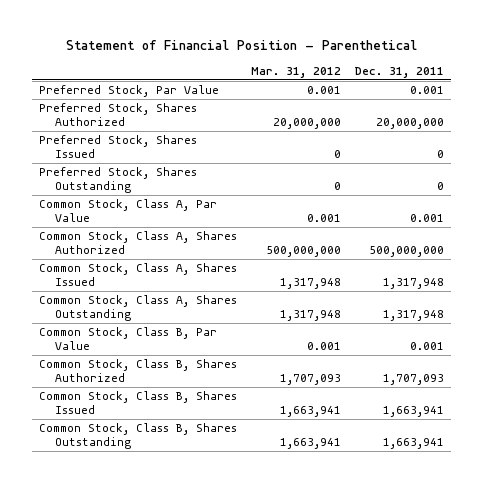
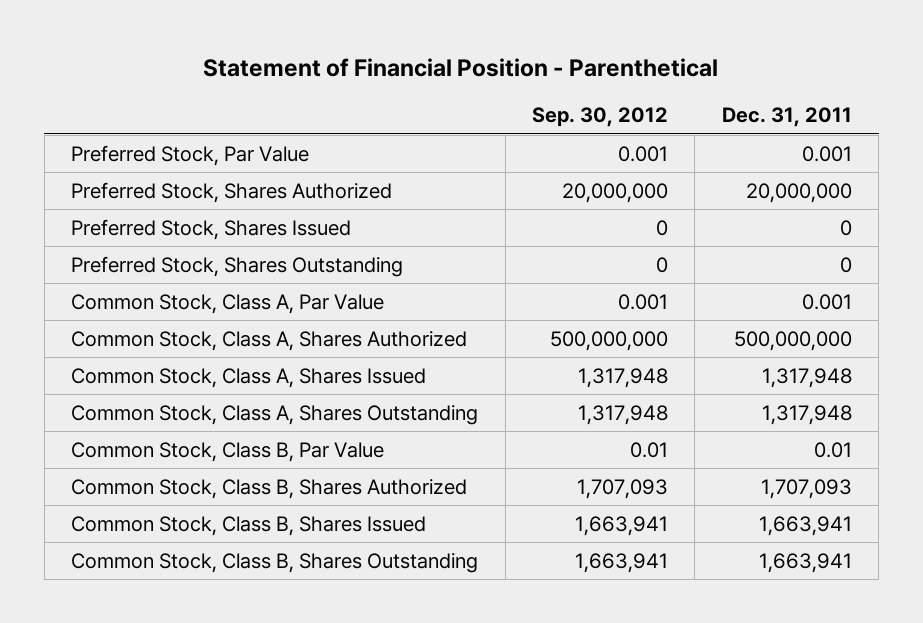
- | Mar. 31, 2012 | Dec. 31, 2011
+ | Sep. 30, 2012 | Dec. 31, 2011
- Common Stock, Class B, Par Value | 0.001 | 0.001
+ Common Stock, Class B, Par Value | 0.01 | 0.01

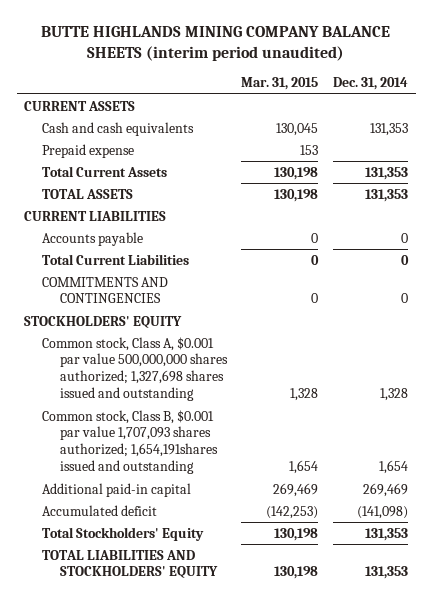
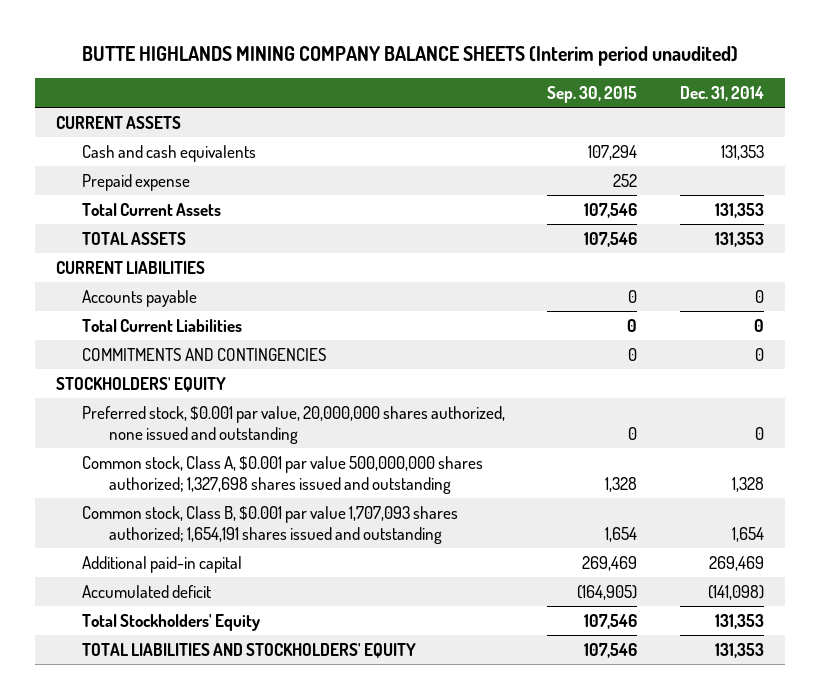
- BUTTE HIGHLANDS MINING COMPANY BALANCE SHEETS (interim period unaudited)
+ BUTTE HIGHLANDS MINING COMPANY BALANCE SHEETS (Interim period unaudited)
- | Mar. 31, 2015 | Dec. 31, 2014
+ | Sep. 30, 2015 | Dec. 31, 2014
+ Preferred stock, $0.001 par value, 20,000,000 shares authorized, none issued and outstanding | 0 | 0
- Common stock, Class B, $0.001 par value 1,707,093 shares authorized; 1,654,191shares issued and outstanding | 1,654 | 1,654
+ Common stock, Class B, $0.001 par value 1,707,093 shares authorized; 1,654,191 shares issued and outstanding | 1,654 | 1,654

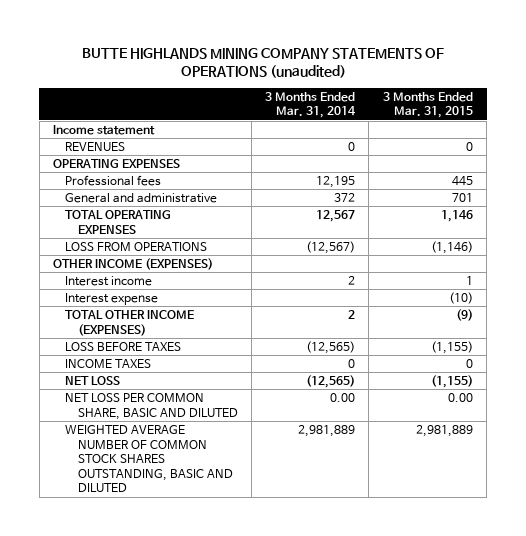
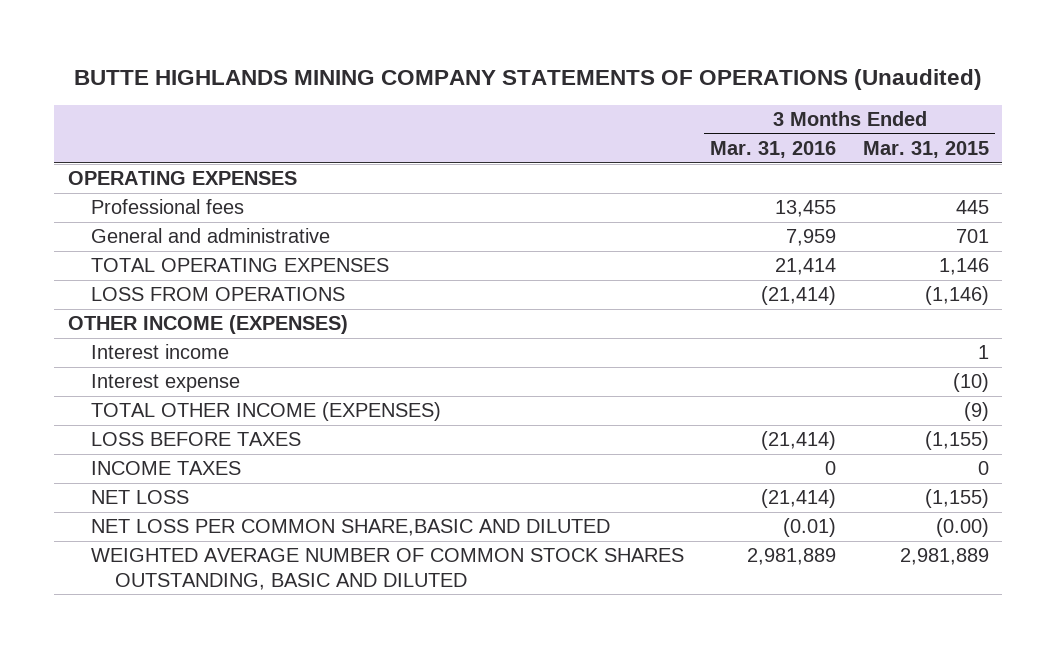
- BUTTE HIGHLANDS MINING COMPANY STATEMENTS OF OPERATIONS (unaudited)
+ BUTTE HIGHLANDS MINING COMPANY STATEMENTS OF OPERATIONS (Unaudited)
- | 3 Months Ended Mar. 31, 2014 | 3 Months Ended Mar. 31, 2015
+ | 3 Months Ended Mar. 31, 2016 | 3 Months Ended Mar. 31, 2015
- Income statement
- REVENUES | 0 | 0
- NET LOSS PER COMMON SHARE, BASIC AND DILUTED | 0.00 | 0.00
+ NET LOSS PER COMMON SHARE,BASIC AND DILUTED | (0.01) | (0.00)

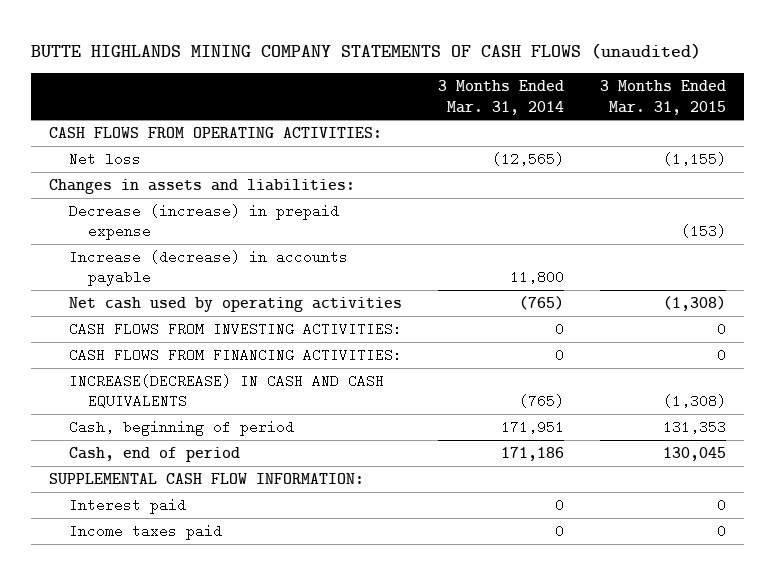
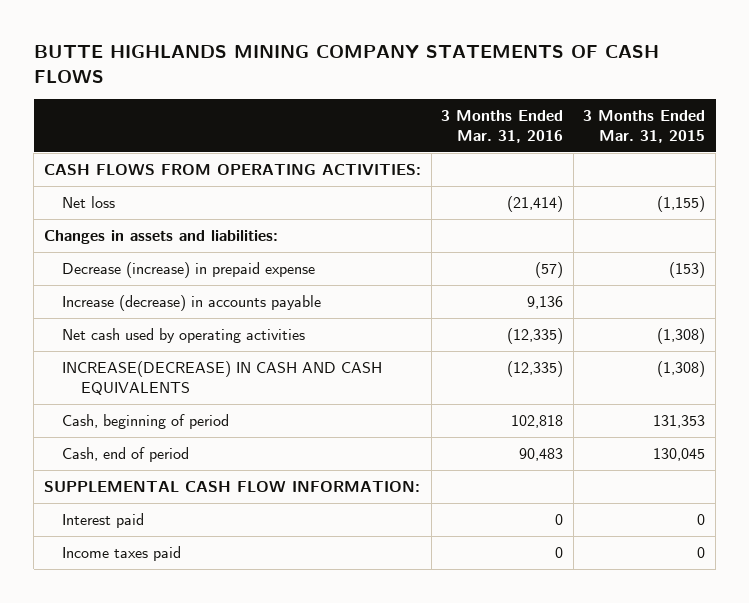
- BUTTE HIGHLANDS MINING COMPANY STATEMENTS OF CASH FLOWS (unaudited)
+ BUTTE HIGHLANDS MINING COMPANY STATEMENTS OF CASH FLOWS
- | 3 Months Ended Mar. 31, 2014 | 3 Months Ended Mar. 31, 2015
+ | 3 Months Ended Mar. 31, 2016 | 3 Months Ended Mar. 31, 2015
- CASH FLOWS FROM INVESTING ACTIVITIES: | 0 | 0
- CASH FLOWS FROM FINANCING ACTIVITIES: | 0 | 0

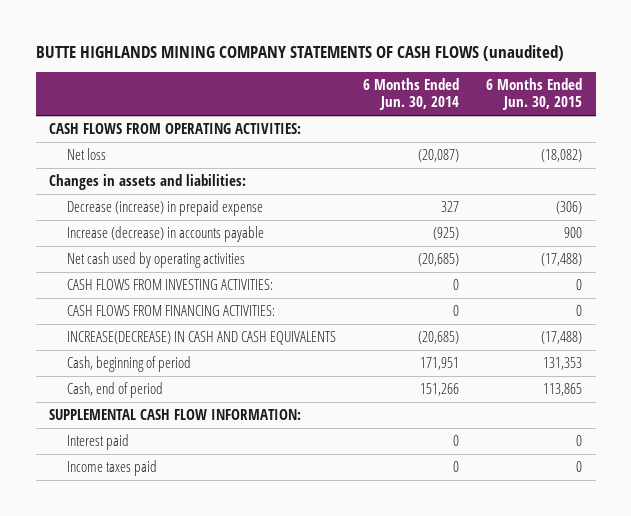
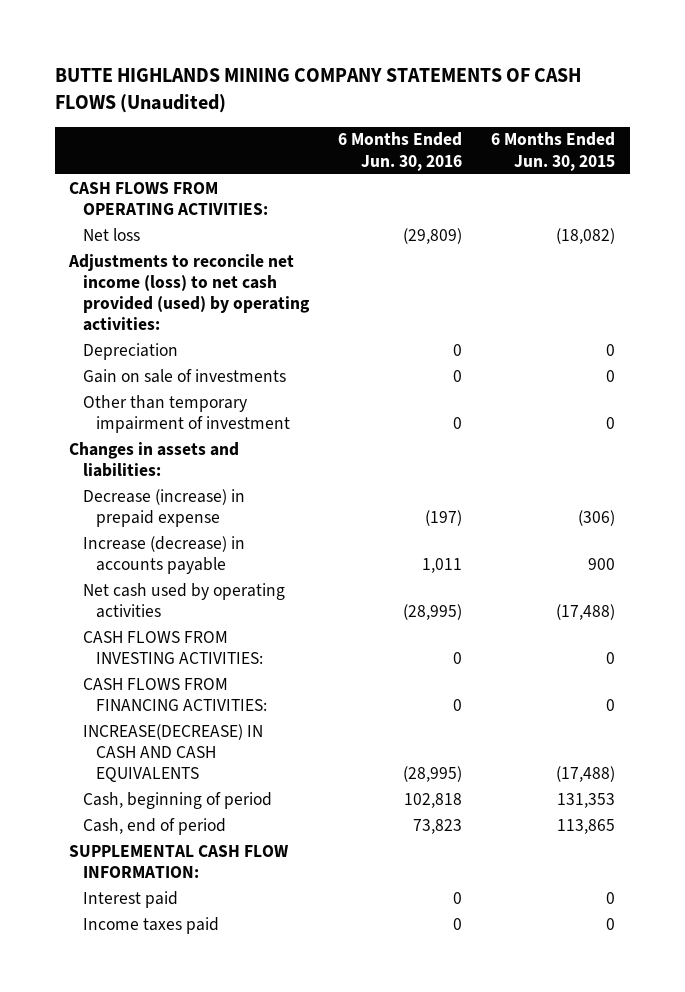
- BUTTE HIGHLANDS MINING COMPANY STATEMENTS OF CASH FLOWS (unaudited)
+ BUTTE HIGHLANDS MINING COMPANY STATEMENTS OF CASH FLOWS (Unaudited)
- | 6 Months Ended Jun. 30, 2014 | 6 Months Ended Jun. 30, 2015
+ | 6 Months Ended Jun. 30, 2016 | 6 Months Ended Jun. 30, 2015
+ Adjustments to reconcile net income (loss) to net cash provided (used) by operating activities:
+ Depreciation | 0 | 0
+ Gain on sale of investments | 0 | 0
+ Other than temporary impairment of investment | 0 | 0

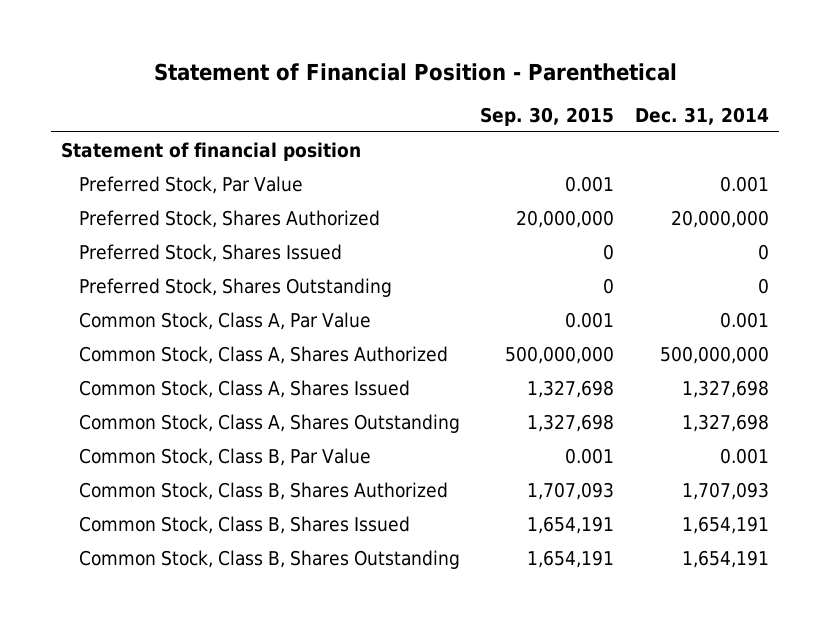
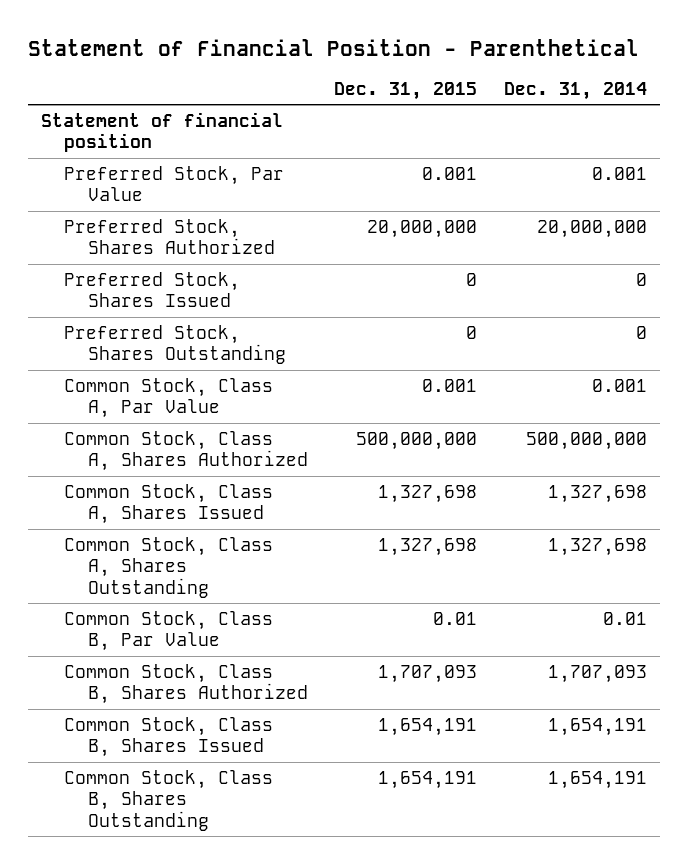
- | Sep. 30, 2015 | Dec. 31, 2014
+ | Dec. 31, 2015 | Dec. 31, 2014
- Common Stock, Class B, Par Value | 0.001 | 0.001
+ Common Stock, Class B, Par Value | 0.01 | 0.01

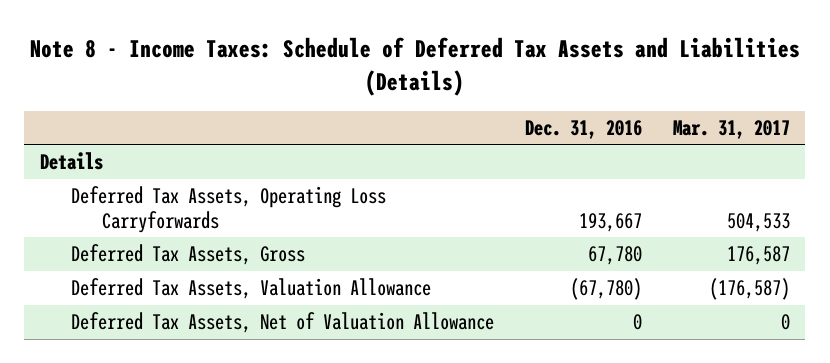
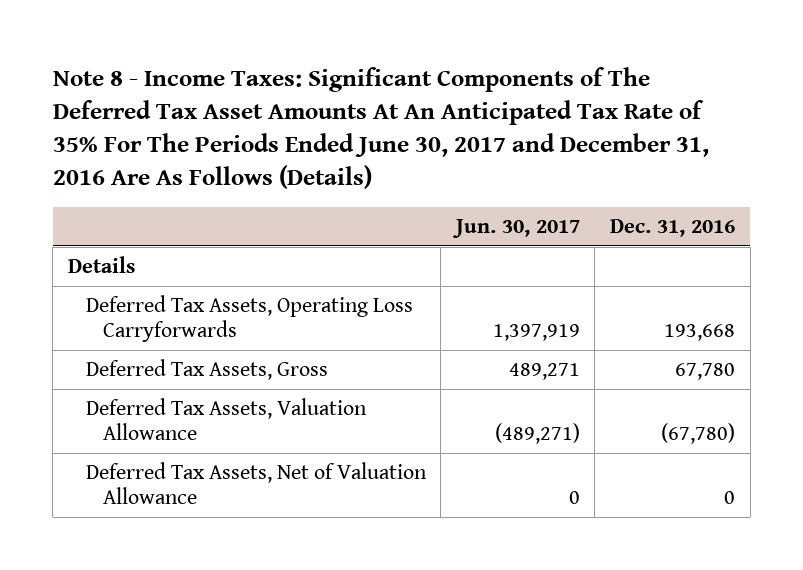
- Note 8 - Income Taxes: Schedule of Deferred Tax Assets and Liabilities (Details)
+ Note 8 - Income Taxes: Significant Components of The Deferred Tax Asset Amounts At An Anticipated Tax Rate of 35% For The Periods Ended June 30, 2017 and December 31, 2016 Are As Follows (Details)
- | Dec. 31, 2016 | Mar. 31, 2017
+ | Jun. 30, 2017 | Dec. 31, 2016
- Deferred Tax Assets, Operating Loss Carryforwards | 193,667 | 504,533
+ Deferred Tax Assets, Operating Loss Carryforwards | 1,397,919 | 193,668

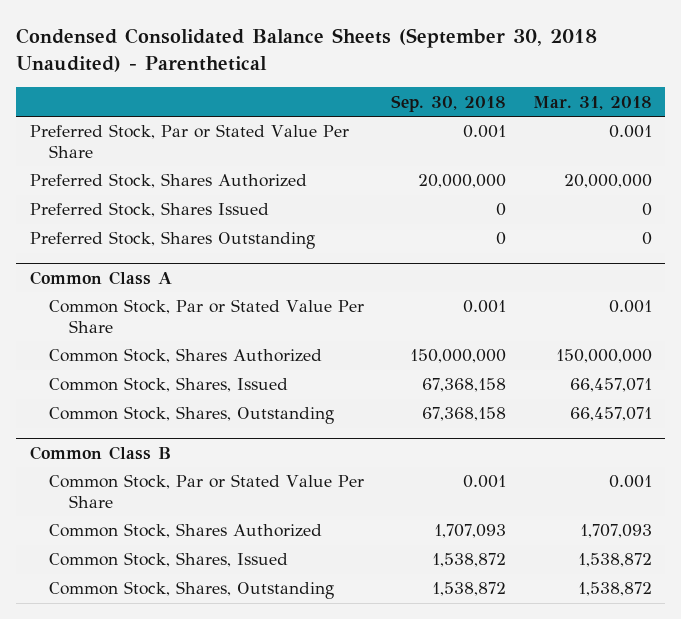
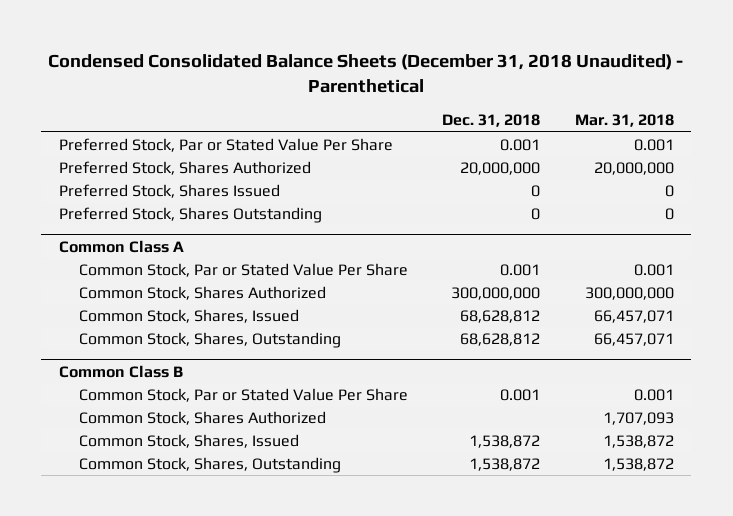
- Condensed Consolidated Balance Sheets (September 30, 2018 Unaudited) - Parenthetical
+ Condensed Consolidated Balance Sheets (December 31, 2018 Unaudited) - Parenthetical
- | Sep. 30, 2018 | Mar. 31, 2018
+ | Dec. 31, 2018 | Mar. 31, 2018
@ Common Class A
- Common Stock, Shares Authorized | 150,000,000 | 150,000,000
+ Common Stock, Shares Authorized | 300,000,000 | 300,000,000

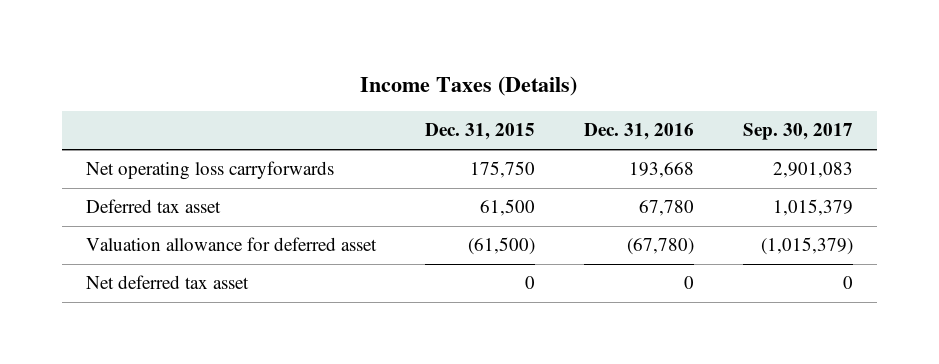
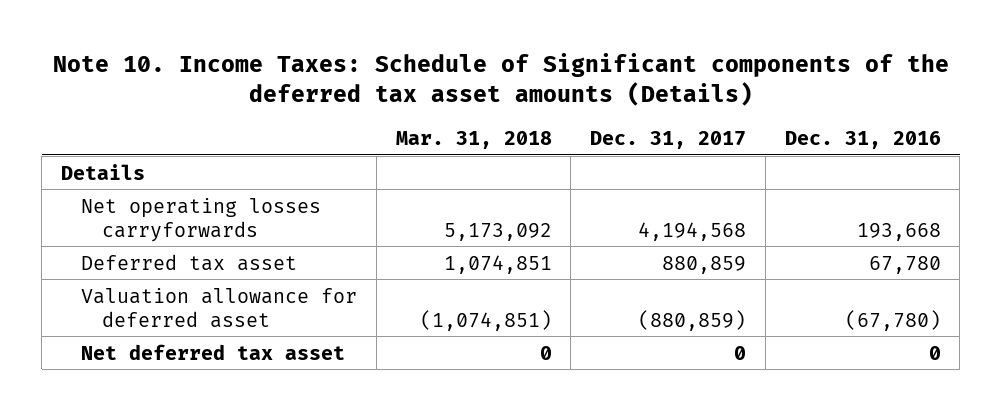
- Income Taxes (Details)
+ Note 10. Income Taxes: Schedule of Significant components of the deferred tax asset amounts (Details)
- | Dec. 31, 2015 | Dec. 31, 2016 | Sep. 30, 2017
+ | Mar. 31, 2018 | Dec. 31, 2017 | Dec. 31, 2016
- Net operating loss carryforwards | 175,750 | 193,668 | 2,901,083
+ Details
+ Net operating losses carryforwards | 5,173,092 | 4,194,568 | 193,668

